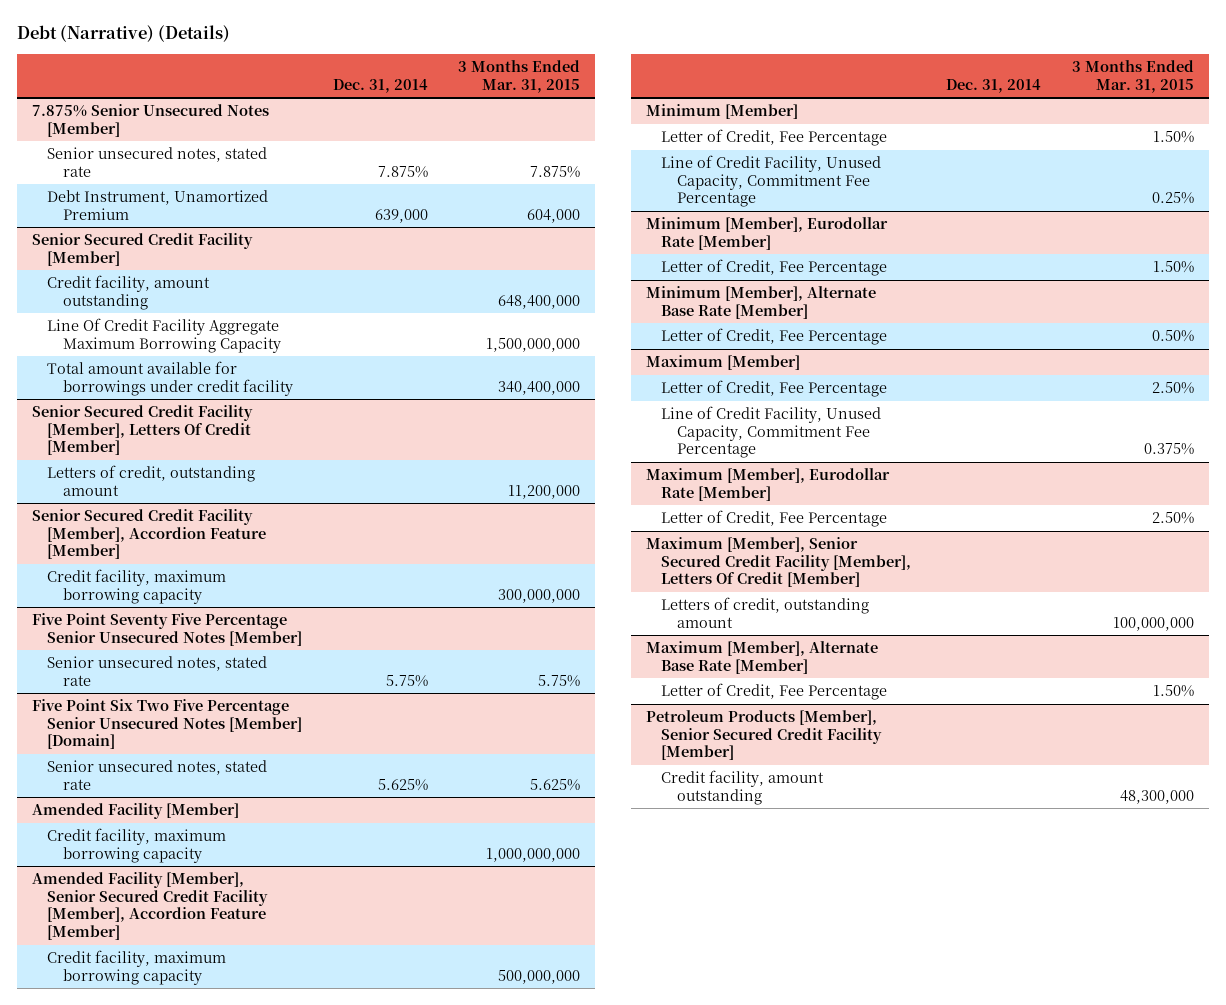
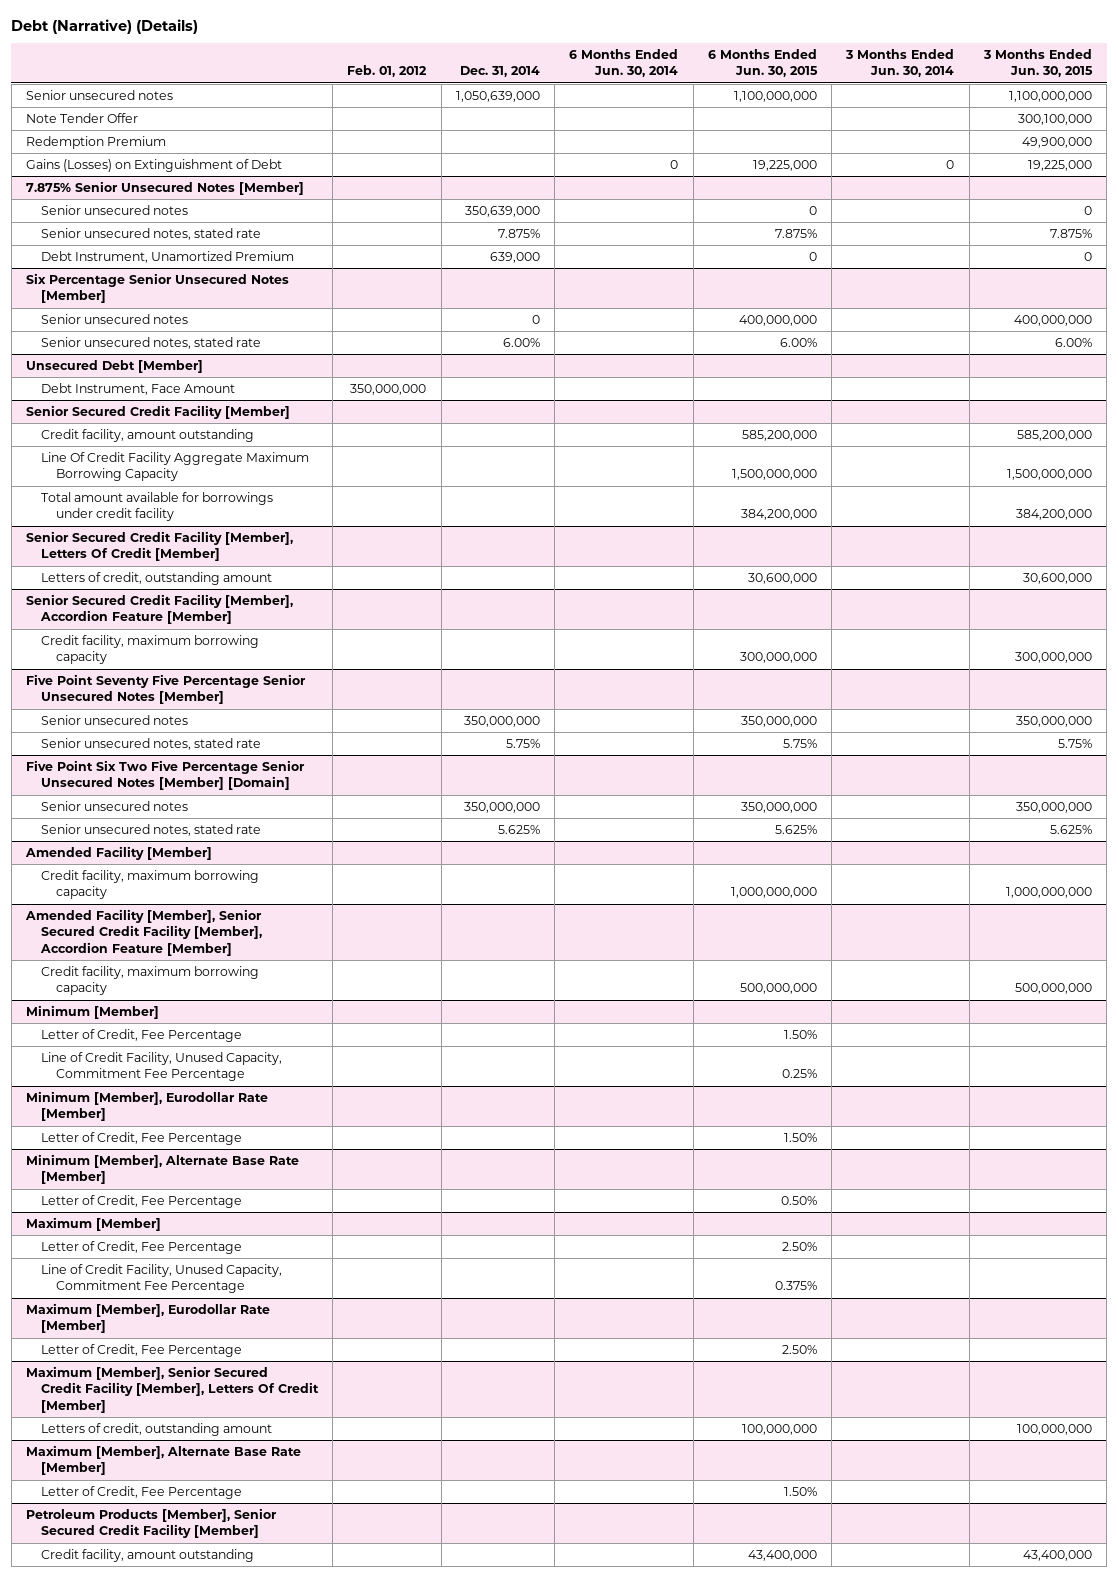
- | Dec. 31, 2014 | 3 Months Ended Mar. 31, 2015
+ | Feb. 01, 2012 | Dec. 31, 2014 | 6 Months Ended Jun. 30, 2014 | 6 Months Ended Jun. 30, 2015 | 3 Months Ended Jun. 30, 2014 | 3 Months Ended Jun. 30, 2015
+ Senior unsecured notes | | 1,050,639,000 | | 1,100,000,000 | | 1,100,000,000
+ Note Tender Offer | | | | | | 300,100,000
+ Redemption Premium | | | | | | 49,900,000
+ Gains (Losses) on Extinguishment of Debt | | | 0 | 19,225,000 | 0 | 19,225,000
@ 7.875% Senior Unsecured Notes [Member]
+ Senior unsecured notes | | 350,639,000 | | 0 | | 0
+ Six Percentage Senior Unsecured Notes [Member]
+ Senior unsecured notes | | 0 | | 400,000,000 | | 400,000,000
+ Senior unsecured notes, stated rate | | 6.00% | | 6.00% | | 6.00%
+ Unsecured Debt [Member]
+ Debt Instrument, Face Amount | 350,000,000 | | | | |
@ Five Point Seventy Five Percentage Senior Unsecured Notes [Member]
+ Senior unsecured notes | | 350,000,000 | | 350,000,000 | | 350,000,000
@ Five Point Six Two Five Percentage Senior Unsecured Notes [Member] [Domain]
+ Senior unsecured notes | | 350,000,000 | | 350,000,000 | | 350,000,000

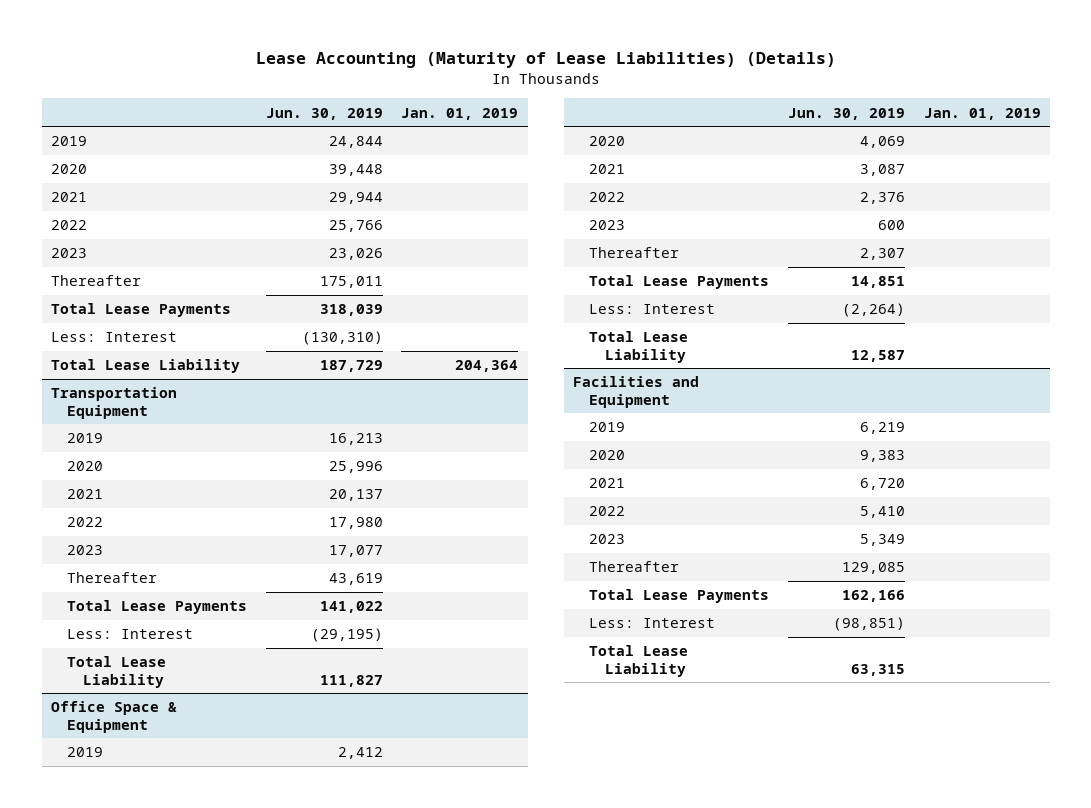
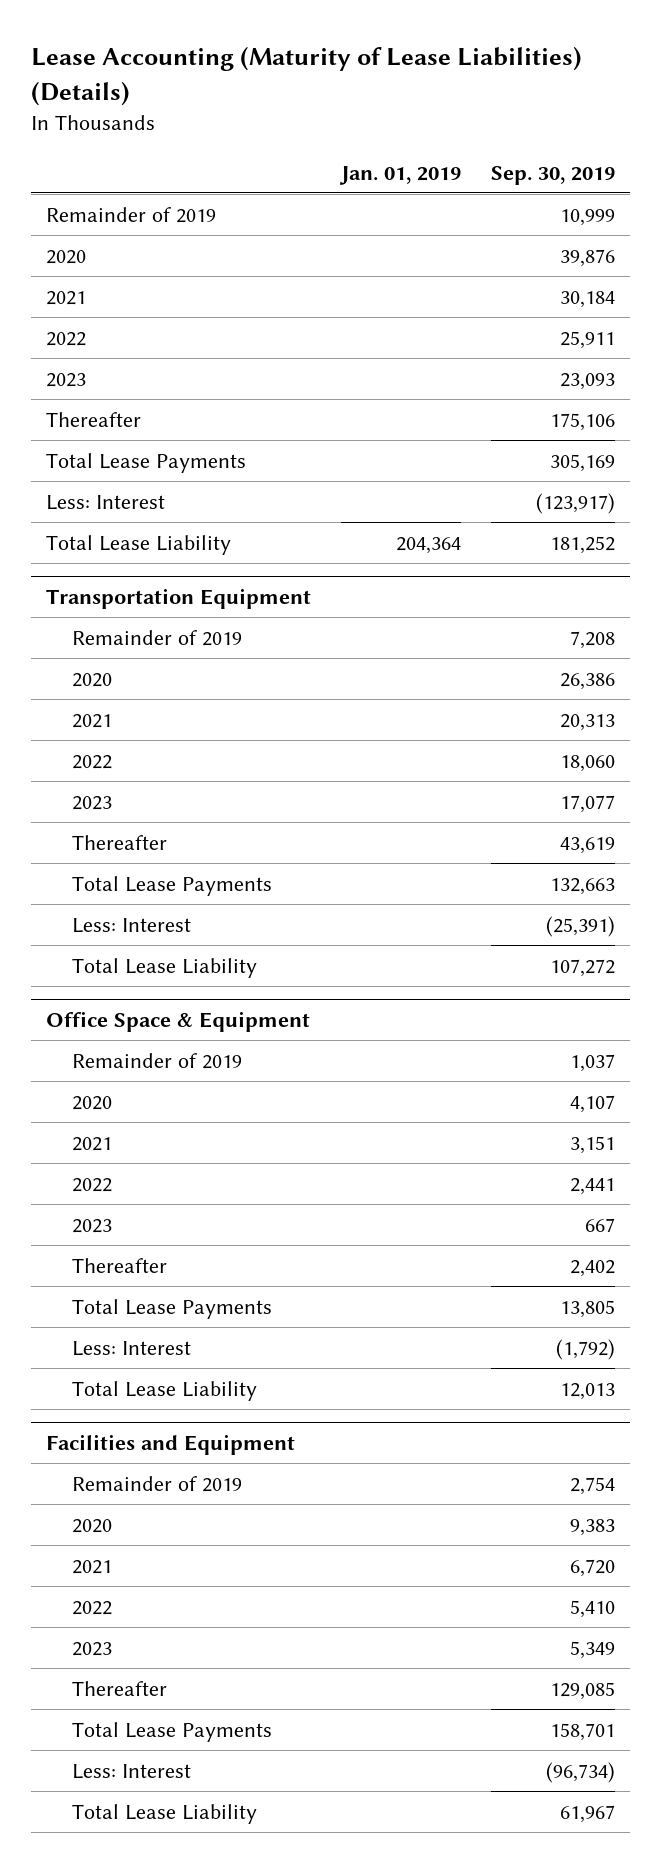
- | Jun. 30, 2019 | Jan. 01, 2019
+ | Jan. 01, 2019 | Sep. 30, 2019
- 2019 | 24,844 |
+ Remainder of 2019 | | 10,999
@ Transportation Equipment
- 2019 | 16,213 |
+ Remainder of 2019 | | 7,208
@ Office Space & Equipment
- 2019 | 2,412 |
+ Remainder of 2019 | | 1,037
@ Facilities and Equipment
- 2019 | 6,219 |
+ Remainder of 2019 | | 2,754

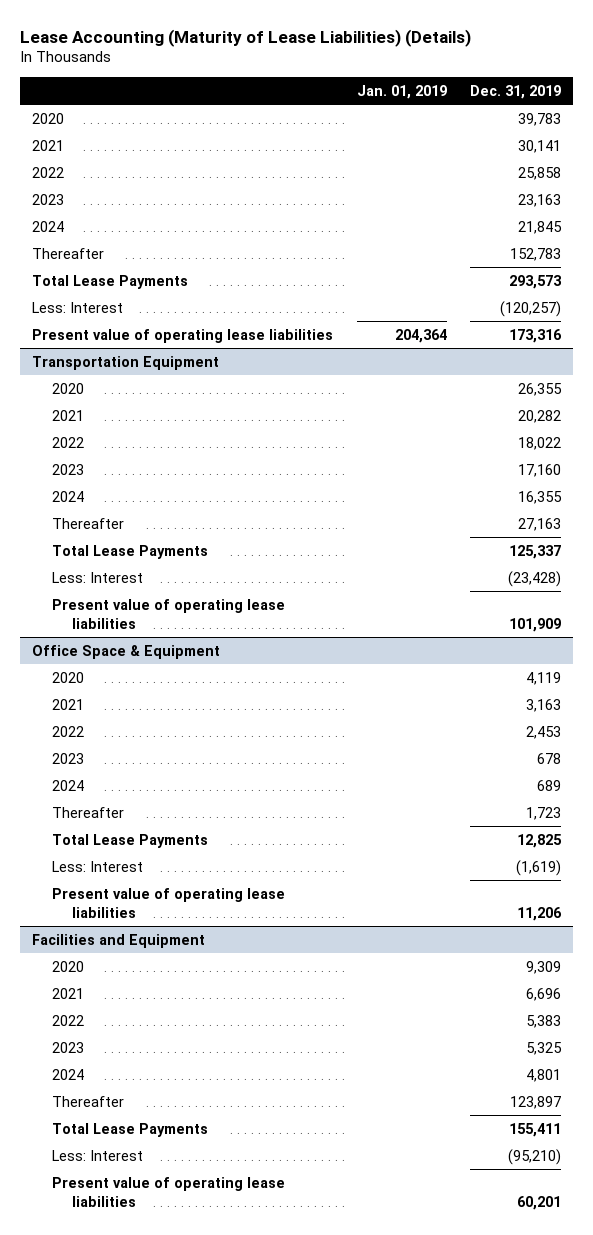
- | Jan. 01, 2019 | Sep. 30, 2019
+ | Jan. 01, 2019 | Dec. 31, 2019
- Remainder of 2019 | | 10,999
+ 2024 | | 21,845
- Total Lease Liability | 204,364 | 181,252
+ Present value of operating lease liabilities | 204,364 | 173,316
@ Transportation Equipment
- Remainder of 2019 | | 7,208
+ 2024 | | 16,355
- Total Lease Liability | | 107,272
+ Present value of operating lease liabilities | | 101,909
@ Office Space & Equipment
- Remainder of 2019 | | 1,037
+ 2024 | | 689
- Total Lease Liability | | 12,013
+ Present value of operating lease liabilities | | 11,206
@ Facilities and Equipment
- Remainder of 2019 | | 2,754
+ 2024 | | 4,801
- Total Lease Liability | | 61,967
+ Present value of operating lease liabilities | | 60,201

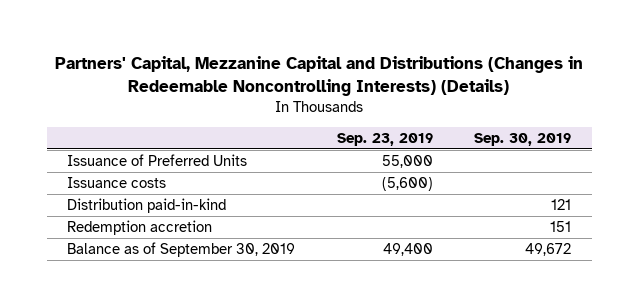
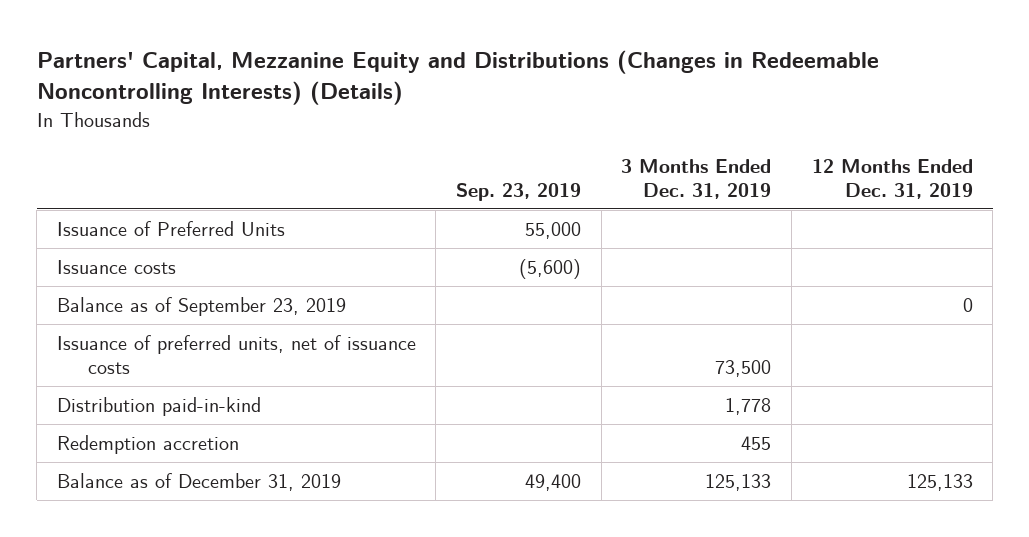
- Partners' Capital, Mezzanine Capital and Distributions (Changes in Redeemable Noncontrolling Interests) (Details)
+ Partners' Capital, Mezzanine Equity and Distributions (Changes in Redeemable Noncontrolling Interests) (Details)
- | Sep. 23, 2019 | Sep. 30, 2019
+ | Sep. 23, 2019 | 3 Months Ended Dec. 31, 2019 | 12 Months Ended Dec. 31, 2019
+ Balance as of September 23, 2019 | | | 0
+ Issuance of preferred units, net of issuance costs | | 73,500 |
- Balance as of September 30, 2019 | 49,400 | 49,672
+ Balance as of December 31, 2019 | 49,400 | 125,133 | 125,133

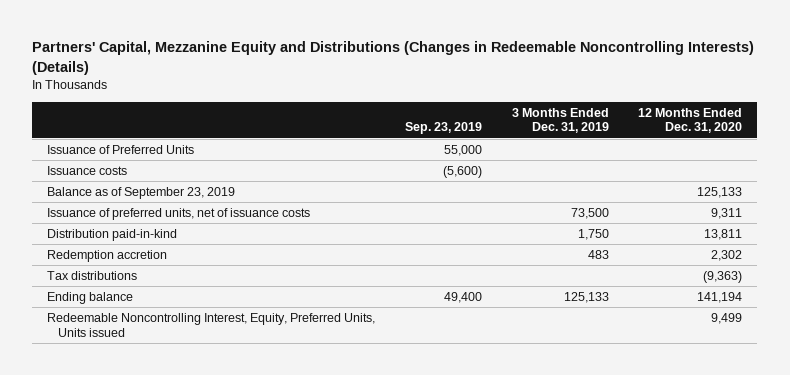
- | Sep. 23, 2019 | 3 Months Ended Dec. 31, 2019 | 12 Months Ended Dec. 31, 2019
+ | Sep. 23, 2019 | 3 Months Ended Dec. 31, 2019 | 12 Months Ended Dec. 31, 2020
- Distribution paid-in-kind | | 1,778 |
- Redemption accretion | | 455 |
- Balance as of December 31, 2019 | 49,400 | 125,133 | 125,133
+ Distribution paid-in-kind | | 1,750 | 13,811
+ Redemption accretion | | 483 | 2,302
+ Tax distributions | | | (9,363)
+ Ending balance | 49,400 | 125,133 | 141,194
+ Redeemable Noncontrolling Interest, Equity, Preferred Units, Units issued | | | 9,499

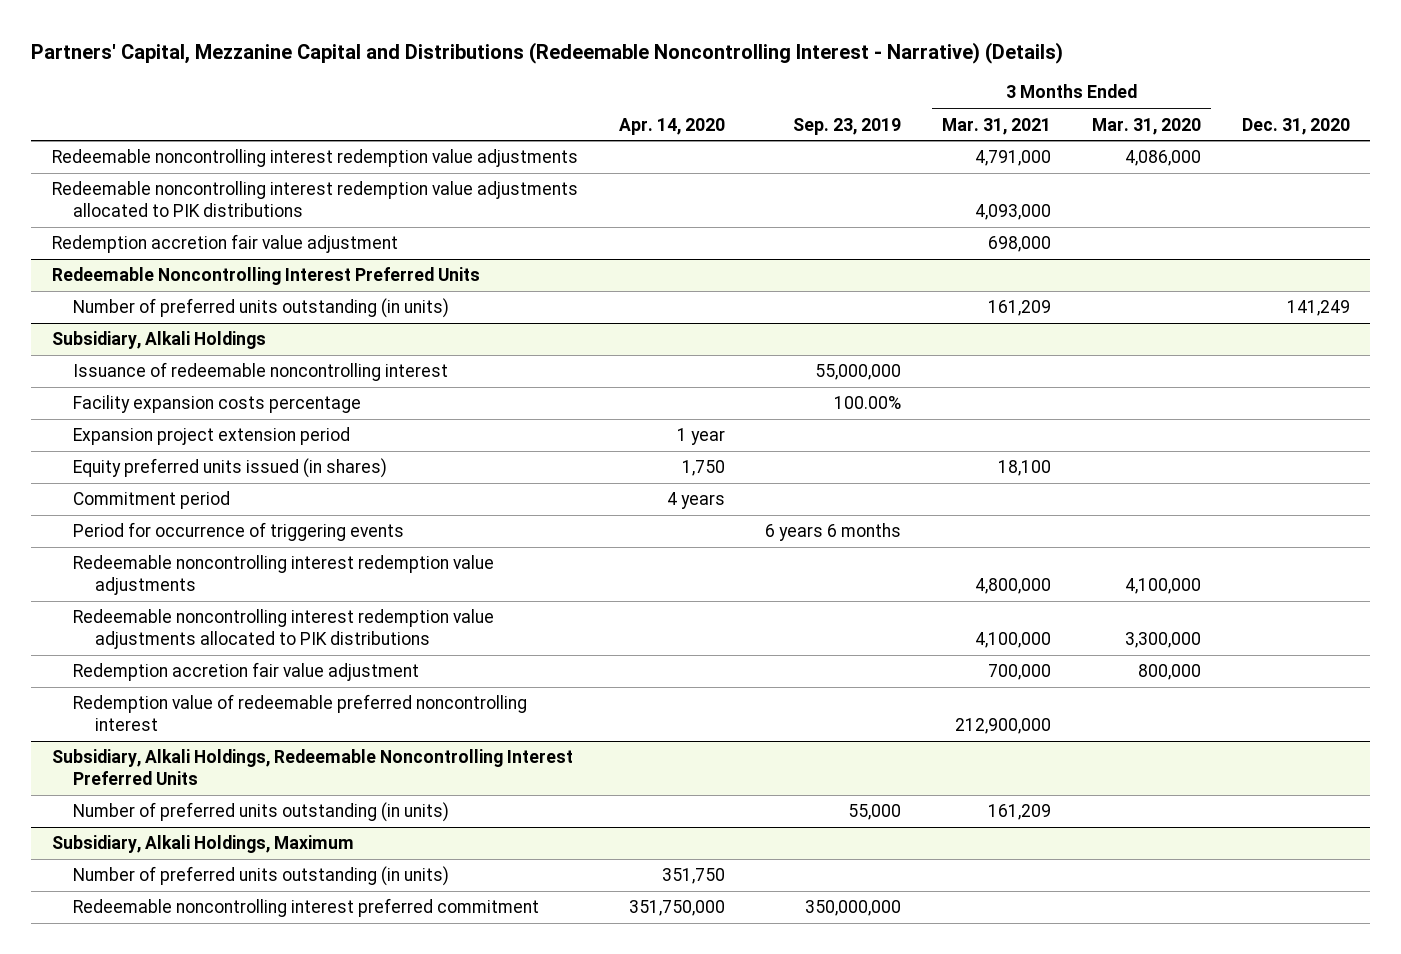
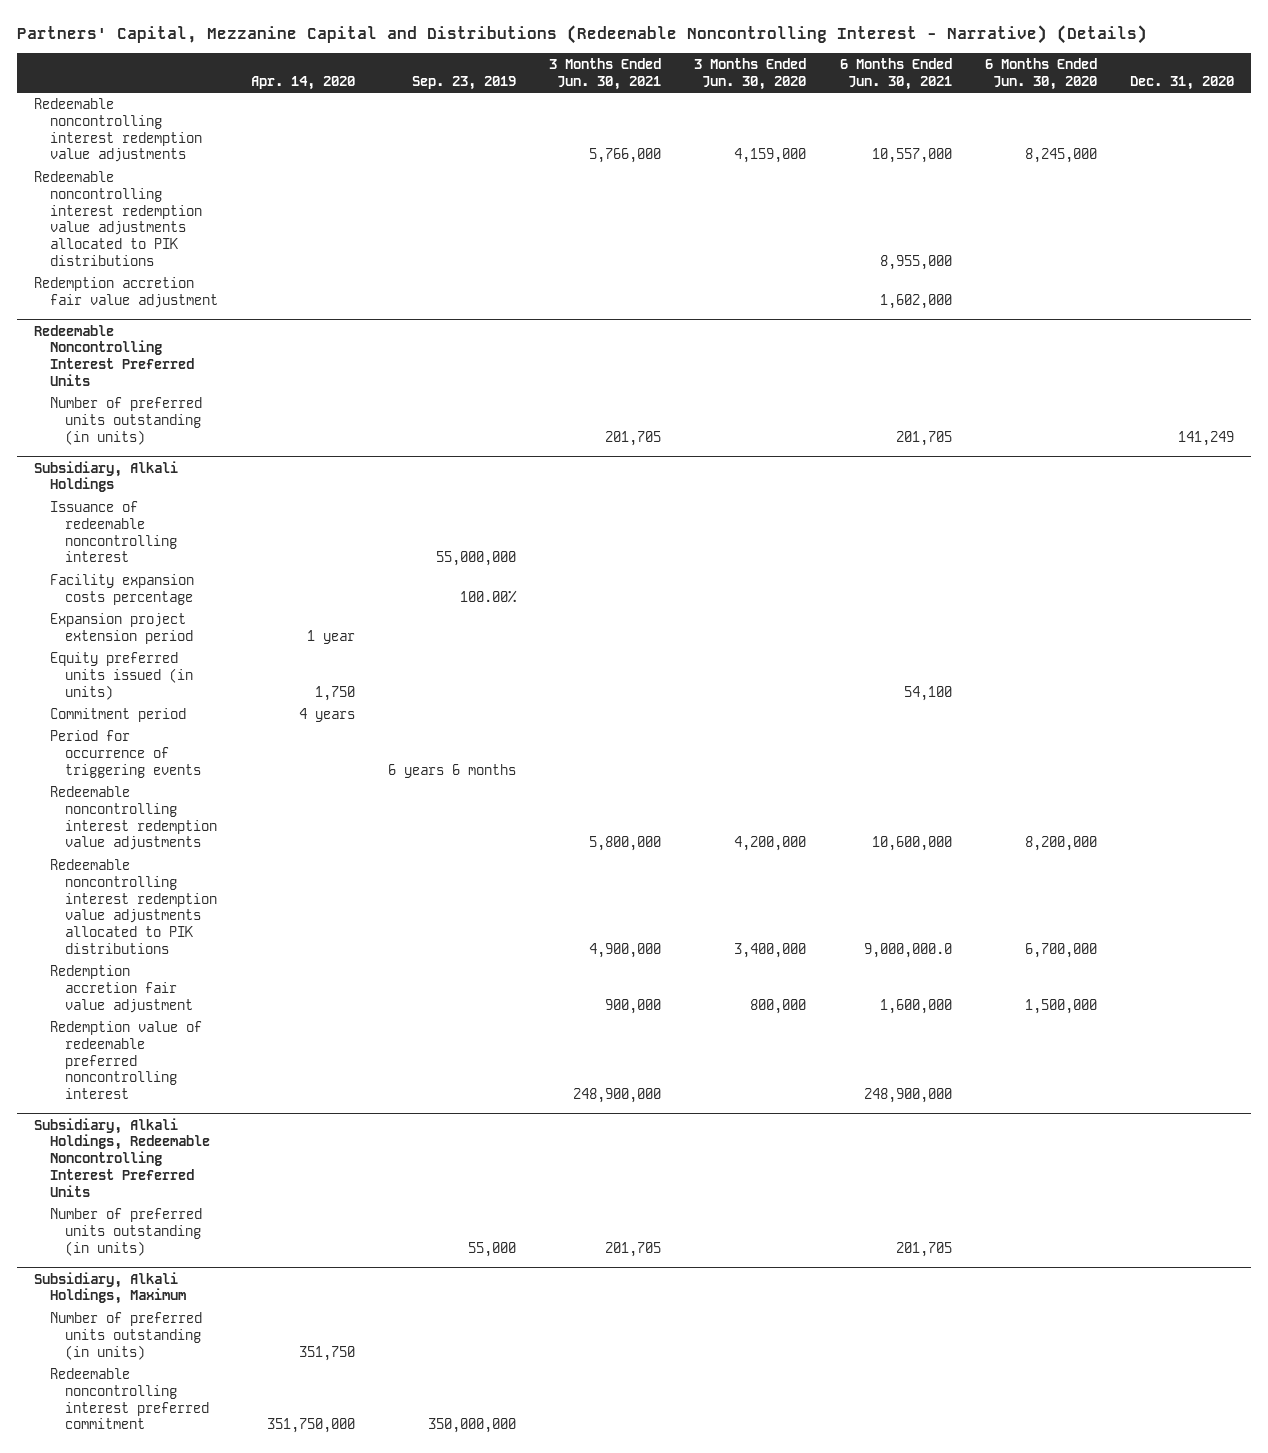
- | Apr. 14, 2020 | Sep. 23, 2019 | 3 Months Ended Mar. 31, 2021 | 3 Months Ended Mar. 31, 2020 | Dec. 31, 2020
+ | Apr. 14, 2020 | Sep. 23, 2019 | 3 Months Ended Jun. 30, 2021 | 3 Months Ended Jun. 30, 2020 | 6 Months Ended Jun. 30, 2021 | 6 Months Ended Jun. 30, 2020 | Dec. 31, 2020
@ Subsidiary, Alkali Holdings
- Equity preferred units issued (in shares) | 1,750 | | 18,100 | |
+ Equity preferred units issued (in units) | 1,750 | | | | 54,100 | |

